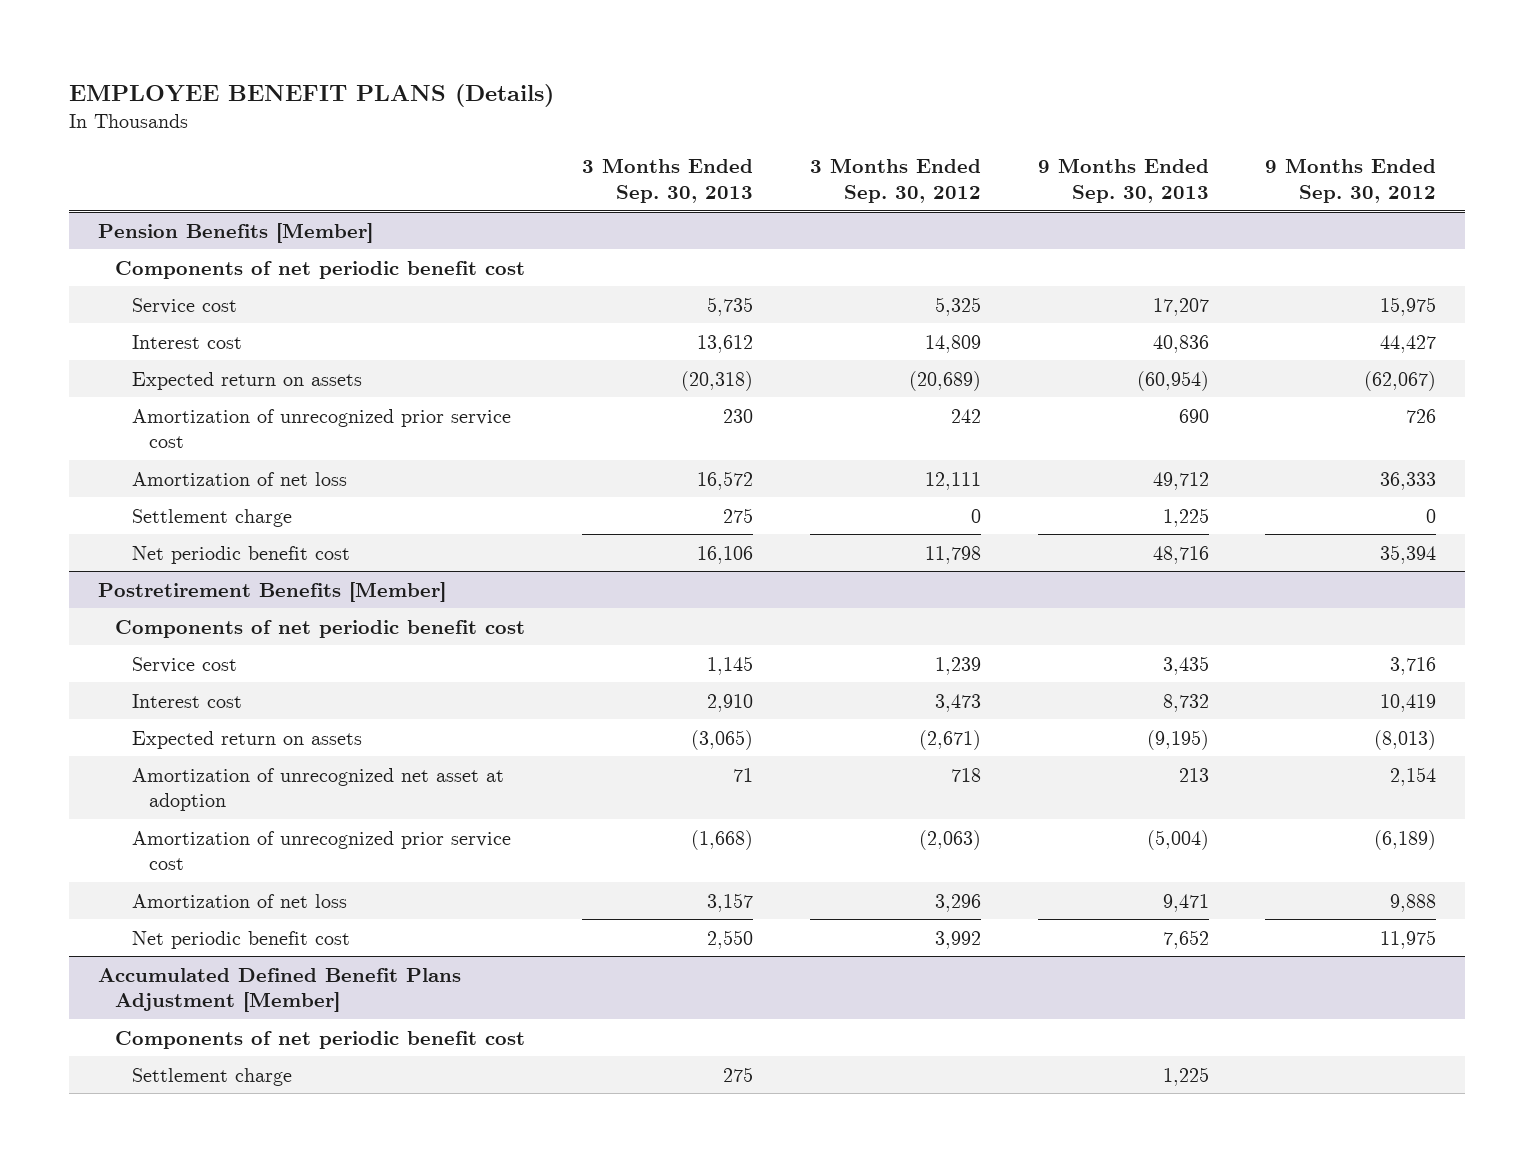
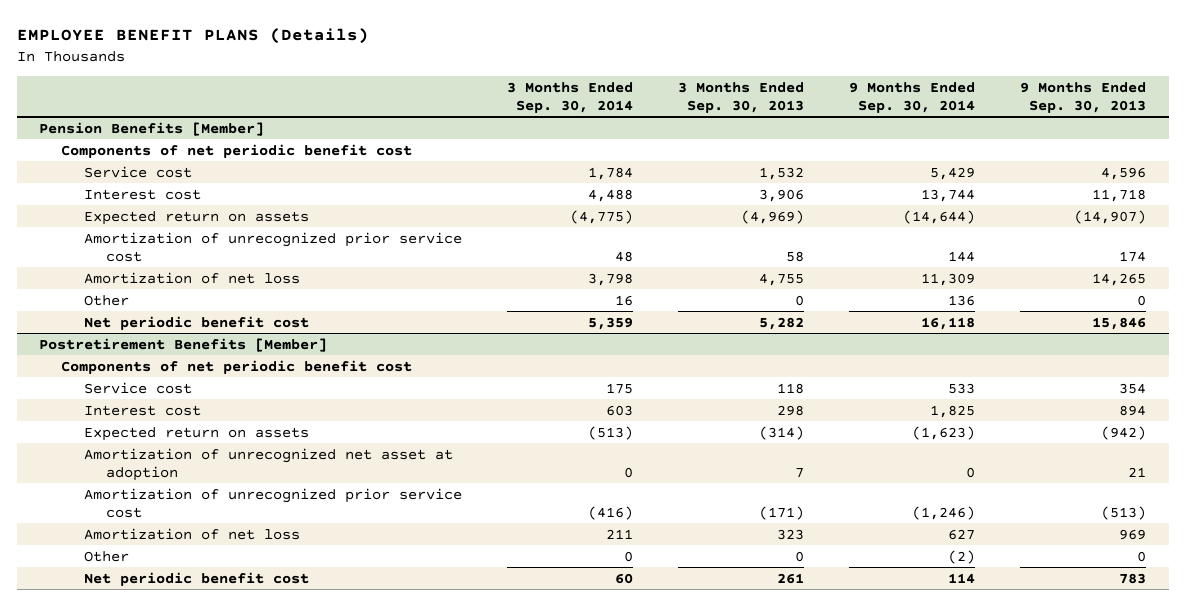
- | 3 Months Ended Sep. 30, 2013 | 3 Months Ended Sep. 30, 2012 | 9 Months Ended Sep. 30, 2013 | 9 Months Ended Sep. 30, 2012
+ | 3 Months Ended Sep. 30, 2014 | 3 Months Ended Sep. 30, 2013 | 9 Months Ended Sep. 30, 2014 | 9 Months Ended Sep. 30, 2013
@ Pension Benefits [Member]
- Service cost | 5,735 | 5,325 | 17,207 | 15,975
- Interest cost | 13,612 | 14,809 | 40,836 | 44,427
- Expected return on assets | (20,318) | (20,689) | (60,954) | (62,067)
- Amortization of unrecognized prior service cost | 230 | 242 | 690 | 726
- Amortization of net loss | 16,572 | 12,111 | 49,712 | 36,333
- Settlement charge | 275 | 0 | 1,225 | 0
- Net periodic benefit cost | 16,106 | 11,798 | 48,716 | 35,394
+ Service cost | 1,784 | 1,532 | 5,429 | 4,596
+ Interest cost | 4,488 | 3,906 | 13,744 | 11,718
+ Expected return on assets | (4,775) | (4,969) | (14,644) | (14,907)
+ Amortization of unrecognized prior service cost | 48 | 58 | 144 | 174
+ Amortization of net loss | 3,798 | 4,755 | 11,309 | 14,265
+ Other | 16 | 0 | 136 | 0
+ Net periodic benefit cost | 5,359 | 5,282 | 16,118 | 15,846
@ Postretirement Benefits [Member]
- Service cost | 1,145 | 1,239 | 3,435 | 3,716
- Interest cost | 2,910 | 3,473 | 8,732 | 10,419
- Expected return on assets | (3,065) | (2,671) | (9,195) | (8,013)
- Amortization of unrecognized net asset at adoption | 71 | 718 | 213 | 2,154
- Amortization of unrecognized prior service cost | (1,668) | (2,063) | (5,004) | (6,189)
- Amortization of net loss | 3,157 | 3,296 | 9,471 | 9,888
- Net periodic benefit cost | 2,550 | 3,992 | 7,652 | 11,975
- Accumulated Defined Benefit Plans Adjustment [Member]
- Components of net periodic benefit cost
- Settlement charge | 275 | | 1,225 |
@ Postretirement Benefits [Member]
+ Service cost | 175 | 118 | 533 | 354
+ Interest cost | 603 | 298 | 1,825 | 894
+ Expected return on assets | (513) | (314) | (1,623) | (942)
+ Amortization of unrecognized net asset at adoption | 0 | 7 | 0 | 21
+ Amortization of unrecognized prior service cost | (416) | (171) | (1,246) | (513)
+ Amortization of net loss | 211 | 323 | 627 | 969
+ Other | 0 | 0 | (2) | 0
+ Net periodic benefit cost | 60 | 261 | 114 | 783

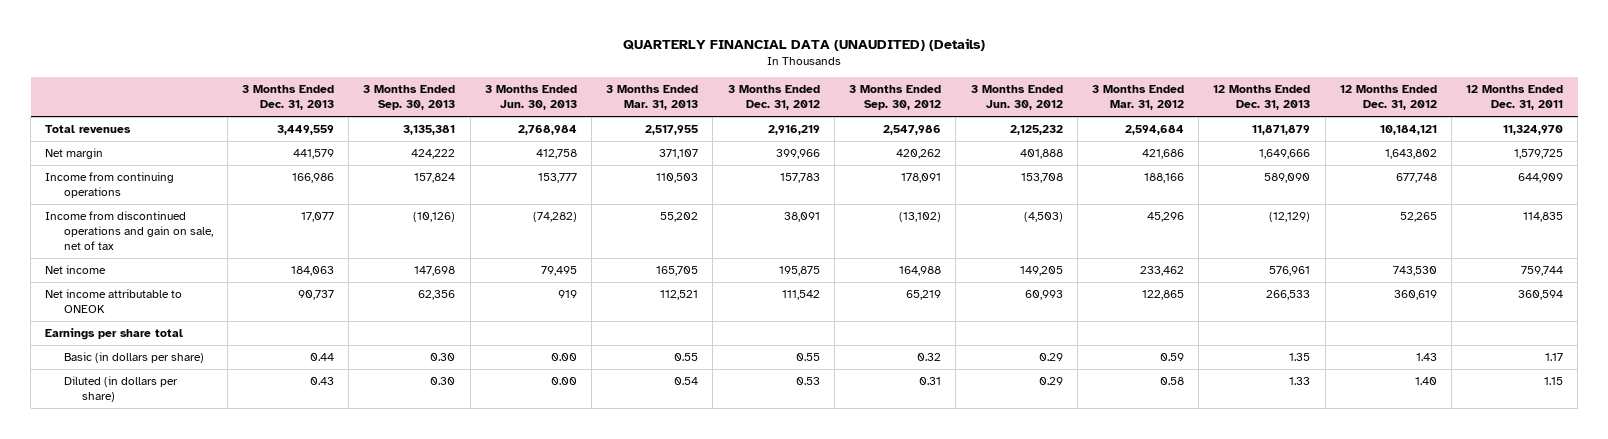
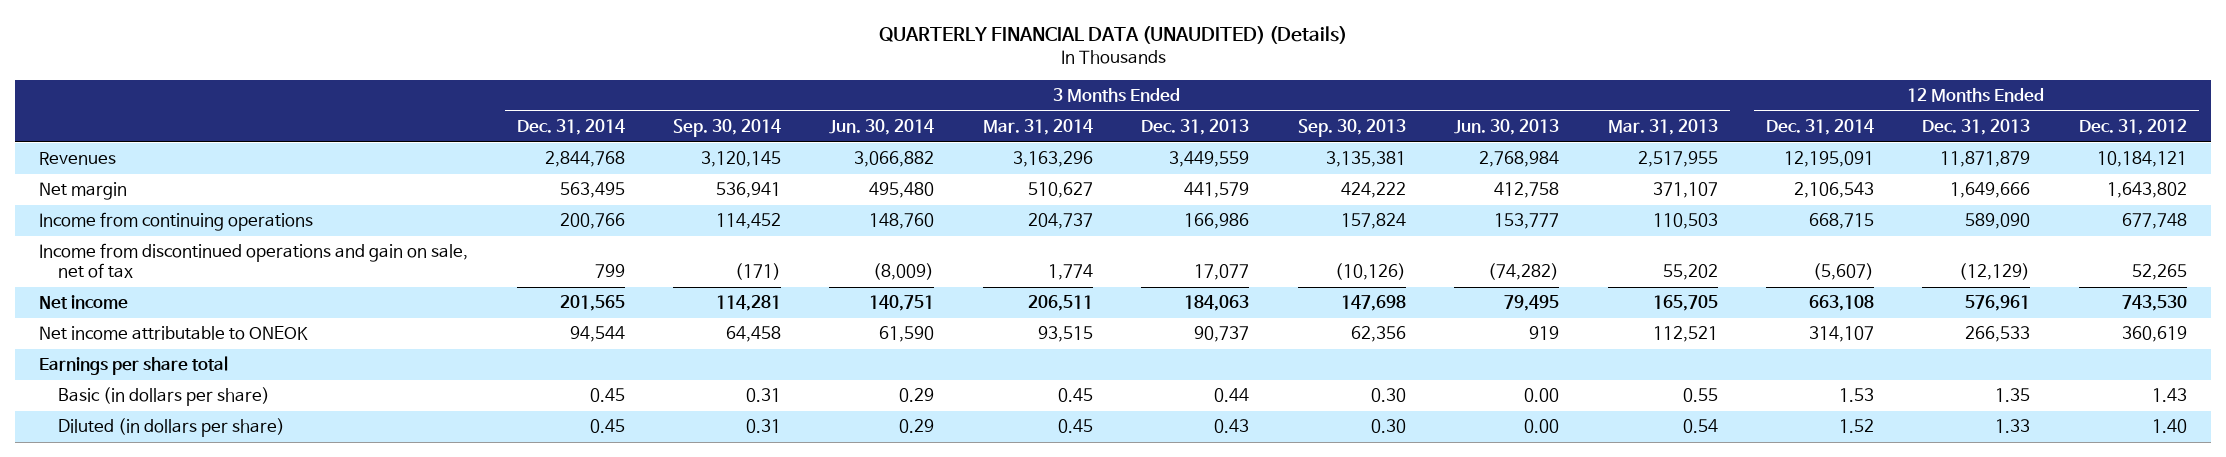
- | 3 Months Ended Dec. 31, 2013 | 3 Months Ended Sep. 30, 2013 | 3 Months Ended Jun. 30, 2013 | 3 Months Ended Mar. 31, 2013 | 3 Months Ended Dec. 31, 2012 | 3 Months Ended Sep. 30, 2012 | 3 Months Ended Jun. 30, 2012 | 3 Months Ended Mar. 31, 2012 | 12 Months Ended Dec. 31, 2013 | 12 Months Ended Dec. 31, 2012 | 12 Months Ended Dec. 31, 2011
+ | 3 Months Ended Dec. 31, 2014 | 3 Months Ended Sep. 30, 2014 | 3 Months Ended Jun. 30, 2014 | 3 Months Ended Mar. 31, 2014 | 3 Months Ended Dec. 31, 2013 | 3 Months Ended Sep. 30, 2013 | 3 Months Ended Jun. 30, 2013 | 3 Months Ended Mar. 31, 2013 | 12 Months Ended Dec. 31, 2014 | 12 Months Ended Dec. 31, 2013 | 12 Months Ended Dec. 31, 2012
- Total revenues | 3,449,559 | 3,135,381 | 2,768,984 | 2,517,955 | 2,916,219 | 2,547,986 | 2,125,232 | 2,594,684 | 11,871,879 | 10,184,121 | 11,324,970
+ Revenues | 2,844,768 | 3,120,145 | 3,066,882 | 3,163,296 | 3,449,559 | 3,135,381 | 2,768,984 | 2,517,955 | 12,195,091 | 11,871,879 | 10,184,121

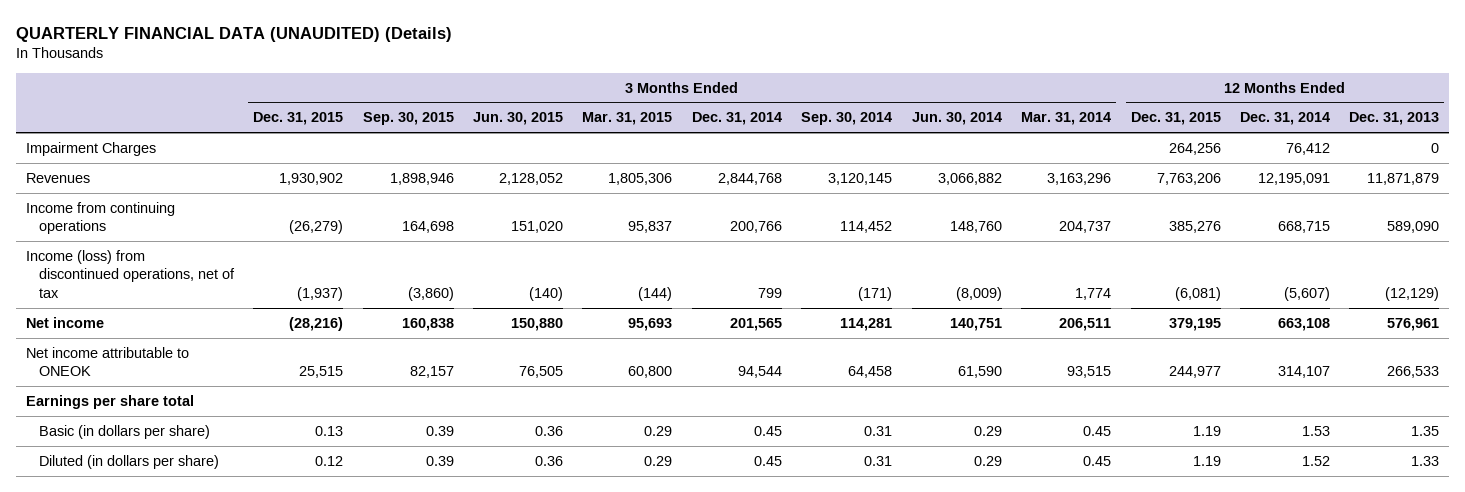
- | 3 Months Ended Dec. 31, 2014 | 3 Months Ended Sep. 30, 2014 | 3 Months Ended Jun. 30, 2014 | 3 Months Ended Mar. 31, 2014 | 3 Months Ended Dec. 31, 2013 | 3 Months Ended Sep. 30, 2013 | 3 Months Ended Jun. 30, 2013 | 3 Months Ended Mar. 31, 2013 | 12 Months Ended Dec. 31, 2014 | 12 Months Ended Dec. 31, 2013 | 12 Months Ended Dec. 31, 2012
+ | 3 Months Ended Dec. 31, 2015 | 3 Months Ended Sep. 30, 2015 | 3 Months Ended Jun. 30, 2015 | 3 Months Ended Mar. 31, 2015 | 3 Months Ended Dec. 31, 2014 | 3 Months Ended Sep. 30, 2014 | 3 Months Ended Jun. 30, 2014 | 3 Months Ended Mar. 31, 2014 | 12 Months Ended Dec. 31, 2015 | 12 Months Ended Dec. 31, 2014 | 12 Months Ended Dec. 31, 2013
+ Impairment Charges | | | | | | | | | 264,256 | 76,412 | 0
- Net margin | 563,495 | 536,941 | 495,480 | 510,627 | 441,579 | 424,222 | 412,758 | 371,107 | 2,106,543 | 1,649,666 | 1,643,802
- Income from discontinued operations and gain on sale, net of tax | 799 | (171) | (8,009) | 1,774 | 17,077 | (10,126) | (74,282) | 55,202 | (5,607) | (12,129) | 52,265
+ Income (loss) from discontinued operations, net of tax | (1,937) | (3,860) | (140) | (144) | 799 | (171) | (8,009) | 1,774 | (6,081) | (5,607) | (12,129)

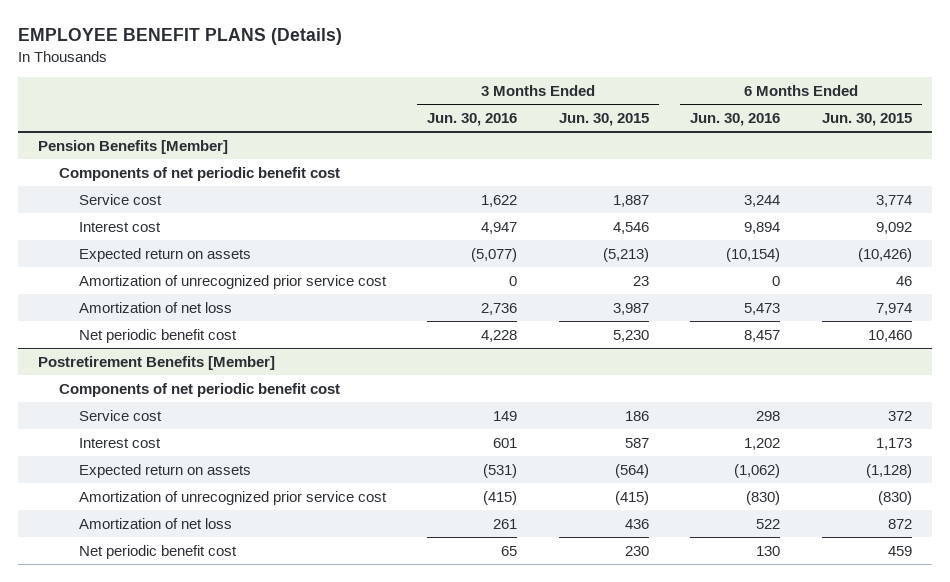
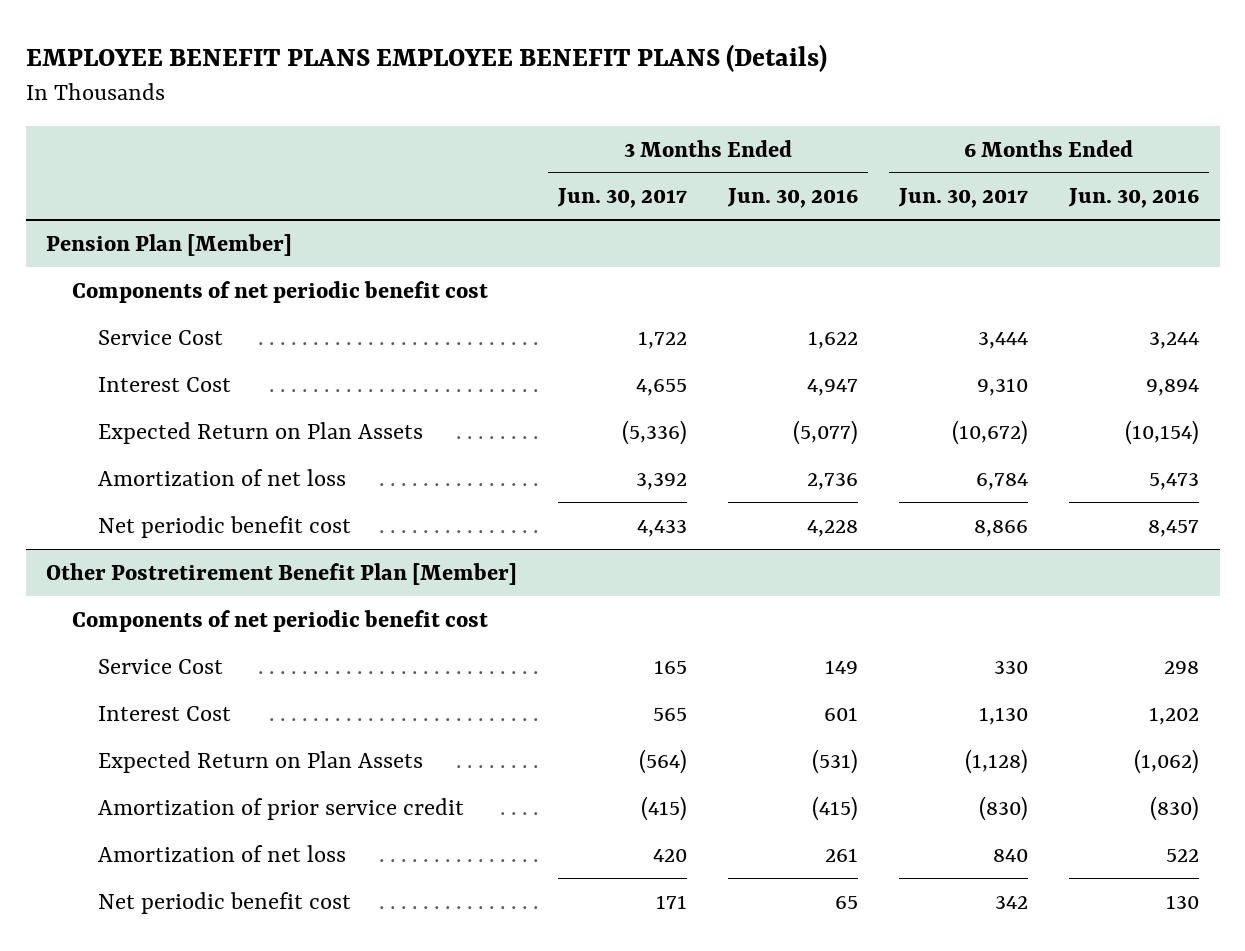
- EMPLOYEE BENEFIT PLANS (Details)
+ EMPLOYEE BENEFIT PLANS EMPLOYEE BENEFIT PLANS (Details)
- | 3 Months Ended Jun. 30, 2016 | 3 Months Ended Jun. 30, 2015 | 6 Months Ended Jun. 30, 2016 | 6 Months Ended Jun. 30, 2015
+ | 3 Months Ended Jun. 30, 2017 | 3 Months Ended Jun. 30, 2016 | 6 Months Ended Jun. 30, 2017 | 6 Months Ended Jun. 30, 2016
- Pension Benefits [Member]
+ Pension Plan [Member]
- Service cost | 1,622 | 1,887 | 3,244 | 3,774
- Interest cost | 4,947 | 4,546 | 9,894 | 9,092
- Expected return on assets | (5,077) | (5,213) | (10,154) | (10,426)
- Amortization of unrecognized prior service cost | 0 | 23 | 0 | 46
+ Service Cost | 1,722 | 1,622 | 3,444 | 3,244
+ Interest Cost | 4,655 | 4,947 | 9,310 | 9,894
+ Expected Return on Plan Assets | (5,336) | (5,077) | (10,672) | (10,154)
- Postretirement Benefits [Member]
+ Other Postretirement Benefit Plan [Member]
- Service cost | 149 | 186 | 298 | 372
- Interest cost | 601 | 587 | 1,202 | 1,173
- Expected return on assets | (531) | (564) | (1,062) | (1,128)
- Amortization of unrecognized prior service cost | (415) | (415) | (830) | (830)
+ Service Cost | 165 | 149 | 330 | 298
+ Interest Cost | 565 | 601 | 1,130 | 1,202
+ Expected Return on Plan Assets | (564) | (531) | (1,128) | (1,062)
+ Amortization of prior service credit | (415) | (415) | (830) | (830)

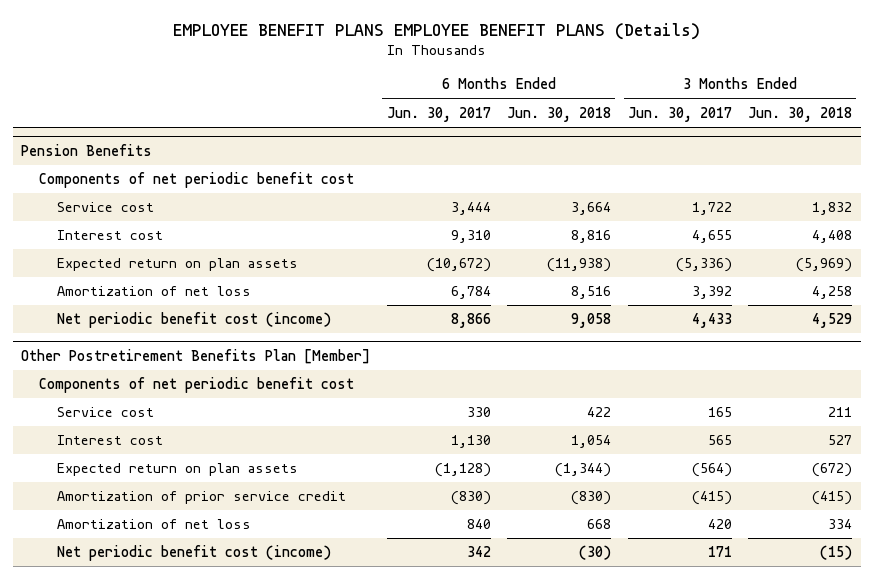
- | 3 Months Ended Jun. 30, 2017 | 3 Months Ended Jun. 30, 2016 | 6 Months Ended Jun. 30, 2017 | 6 Months Ended Jun. 30, 2016
+ | 6 Months Ended Jun. 30, 2017 | 6 Months Ended Jun. 30, 2018 | 3 Months Ended Jun. 30, 2017 | 3 Months Ended Jun. 30, 2018
- Pension Plan [Member]
+ Pension Benefits
- Service Cost | 1,722 | 1,622 | 3,444 | 3,244
- Interest Cost | 4,655 | 4,947 | 9,310 | 9,894
- Expected Return on Plan Assets | (5,336) | (5,077) | (10,672) | (10,154)
+ Service cost | 3,444 | 3,664 | 1,722 | 1,832
+ Interest cost | 9,310 | 8,816 | 4,655 | 4,408
+ Expected return on plan assets | (10,672) | (11,938) | (5,336) | (5,969)
- Net periodic benefit cost | 4,433 | 4,228 | 8,866 | 8,457
- Other Postretirement Benefit Plan [Member]
+ Net periodic benefit cost (income) | 8,866 | 9,058 | 4,433 | 4,529
+ Other Postretirement Benefits Plan [Member]
- Service Cost | 165 | 149 | 330 | 298
- Interest Cost | 565 | 601 | 1,130 | 1,202
- Expected Return on Plan Assets | (564) | (531) | (1,128) | (1,062)
+ Service cost | 330 | 422 | 165 | 211
+ Interest cost | 1,130 | 1,054 | 565 | 527
+ Expected return on plan assets | (1,128) | (1,344) | (564) | (672)
- Net periodic benefit cost | 171 | 65 | 342 | 130
+ Net periodic benefit cost (income) | 342 | (30) | 171 | (15)

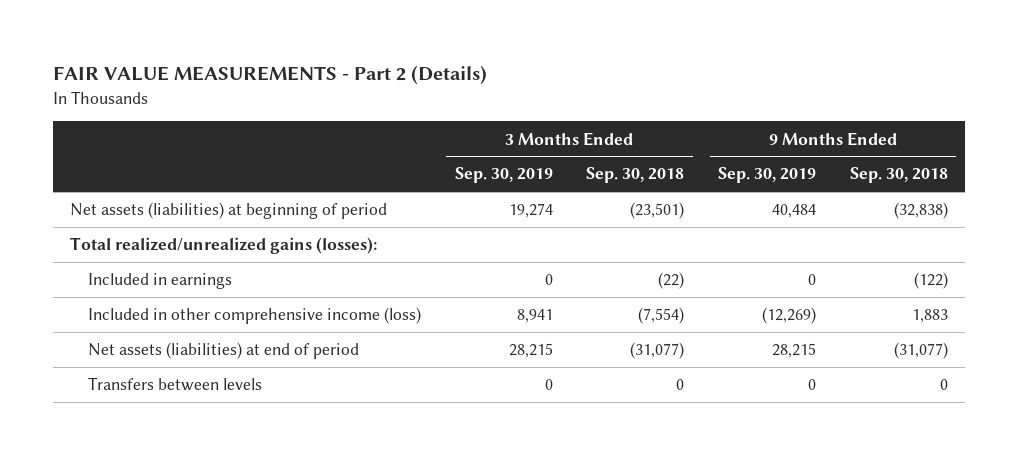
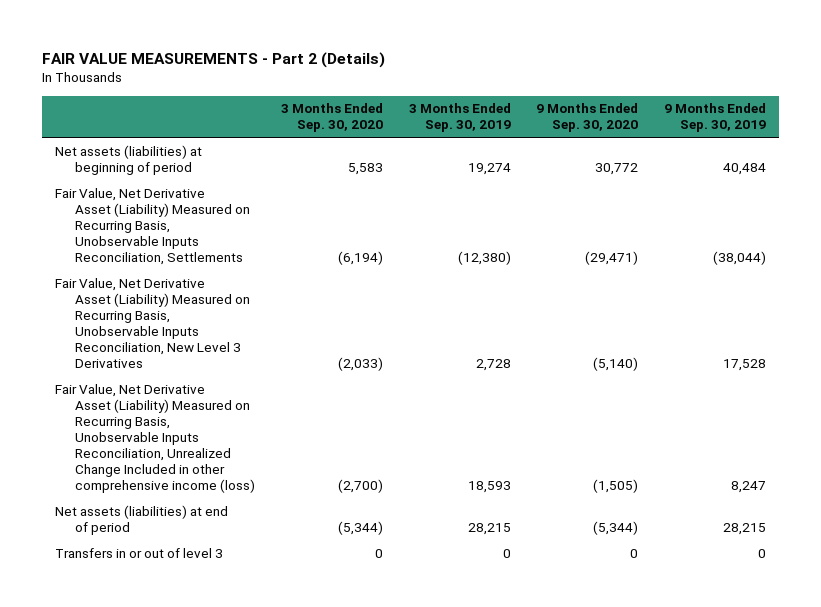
- | 3 Months Ended Sep. 30, 2019 | 3 Months Ended Sep. 30, 2018 | 9 Months Ended Sep. 30, 2019 | 9 Months Ended Sep. 30, 2018
+ | 3 Months Ended Sep. 30, 2020 | 3 Months Ended Sep. 30, 2019 | 9 Months Ended Sep. 30, 2020 | 9 Months Ended Sep. 30, 2019
- Total realized/unrealized gains (losses):
- Included in earnings | 0 | (22) | 0 | (122)
- Included in other comprehensive income (loss) | 8,941 | (7,554) | (12,269) | 1,883
+ Fair Value, Net Derivative Asset (Liability) Measured on Recurring Basis, Unobservable Inputs Reconciliation, Settlements | (6,194) | (12,380) | (29,471) | (38,044)
+ Fair Value, Net Derivative Asset (Liability) Measured on Recurring Basis, Unobservable Inputs Reconciliation, New Level 3 Derivatives | (2,033) | 2,728 | (5,140) | 17,528
+ Fair Value, Net Derivative Asset (Liability) Measured on Recurring Basis, Unobservable Inputs Reconciliation, Unrealized Change Included in other comprehensive income (loss) | (2,700) | 18,593 | (1,505) | 8,247
- Transfers between levels | 0 | 0 | 0 | 0
+ Transfers in or out of level 3 | 0 | 0 | 0 | 0

